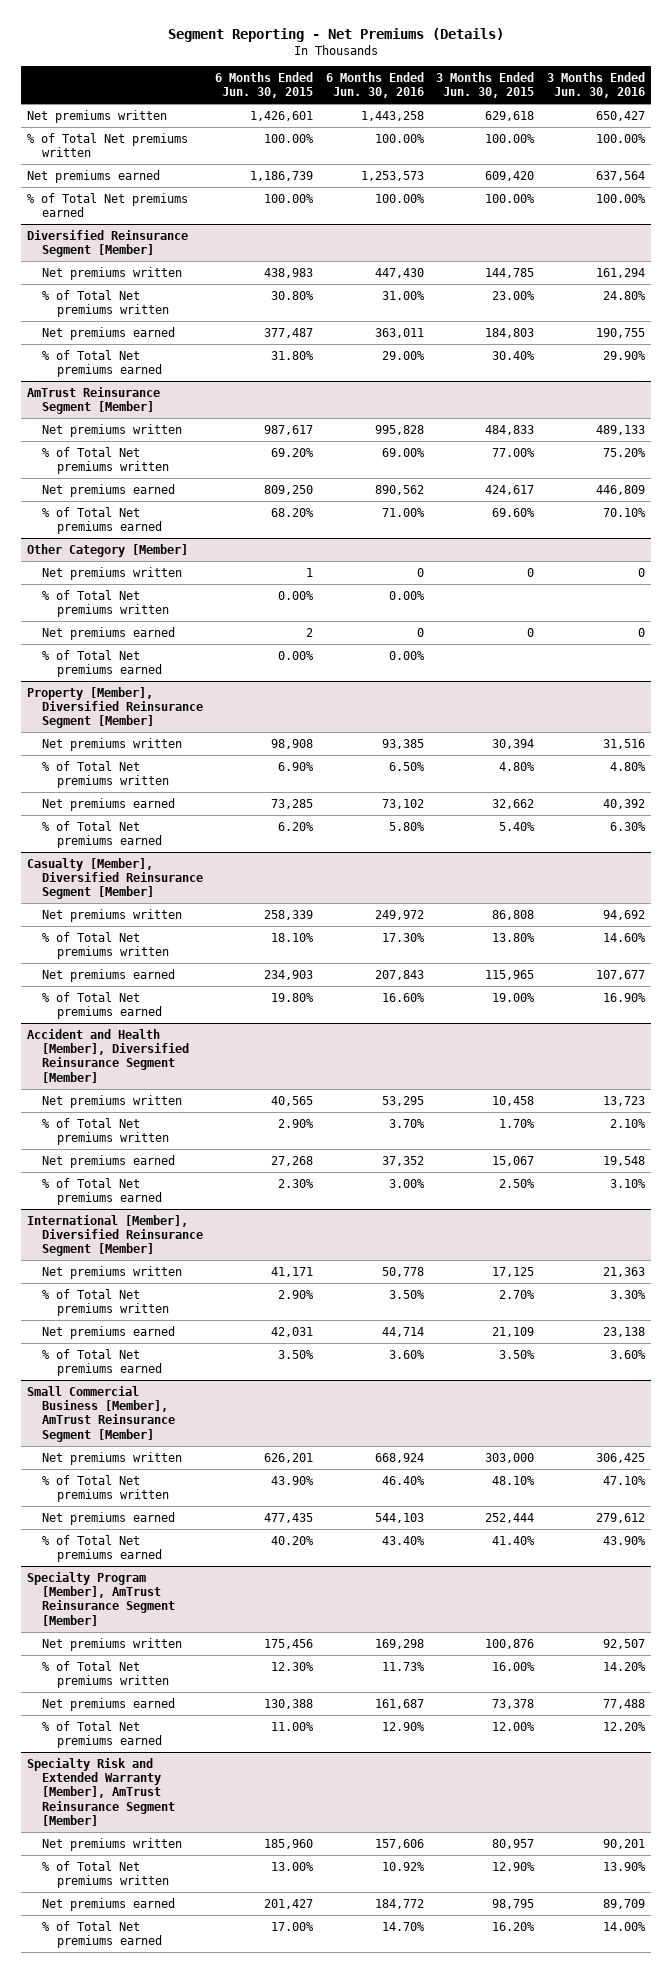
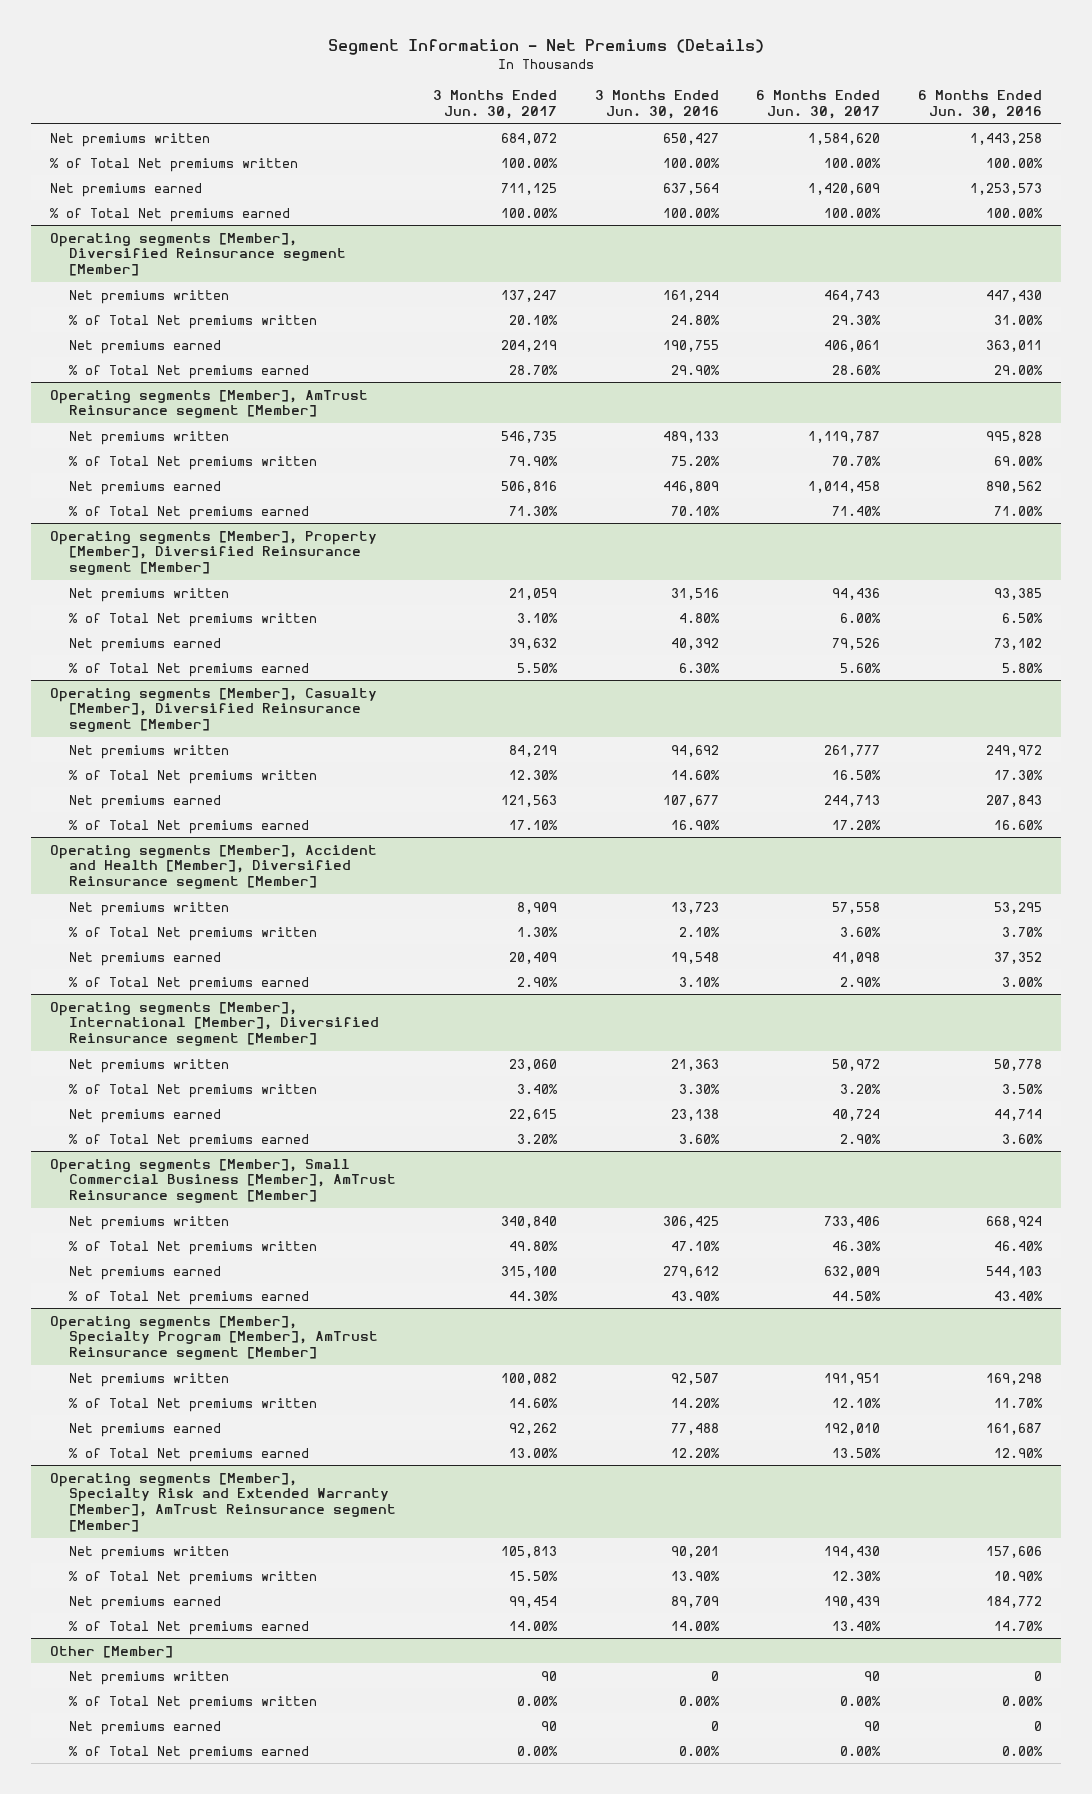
- Segment Reporting - Net Premiums (Details)
+ Segment Information - Net Premiums (Details)
- | 6 Months Ended Jun. 30, 2015 | 6 Months Ended Jun. 30, 2016 | 3 Months Ended Jun. 30, 2015 | 3 Months Ended Jun. 30, 2016
+ | 3 Months Ended Jun. 30, 2017 | 3 Months Ended Jun. 30, 2016 | 6 Months Ended Jun. 30, 2017 | 6 Months Ended Jun. 30, 2016
- Diversified Reinsurance Segment [Member]
+ Operating segments [Member], Diversified Reinsurance segment [Member]
- AmTrust Reinsurance Segment [Member]
+ Operating segments [Member], AmTrust Reinsurance segment [Member]
- Other Category [Member]
- Net premiums written | 1 | 0 | 0 | 0
- % of Total Net premiums written | 0.00% | 0.00% | |
- Net premiums earned | 2 | 0 | 0 | 0
- % of Total Net premiums earned | 0.00% | 0.00% | |
- Property [Member], Diversified Reinsurance Segment [Member]
+ Operating segments [Member], Property [Member], Diversified Reinsurance segment [Member]
- Casualty [Member], Diversified Reinsurance Segment [Member]
+ Operating segments [Member], Casualty [Member], Diversified Reinsurance segment [Member]
- Accident and Health [Member], Diversified Reinsurance Segment [Member]
+ Operating segments [Member], Accident and Health [Member], Diversified Reinsurance segment [Member]
- International [Member], Diversified Reinsurance Segment [Member]
+ Operating segments [Member], International [Member], Diversified Reinsurance segment [Member]
- Small Commercial Business [Member], AmTrust Reinsurance Segment [Member]
+ Operating segments [Member], Small Commercial Business [Member], AmTrust Reinsurance segment [Member]
- Specialty Program [Member], AmTrust Reinsurance Segment [Member]
+ Operating segments [Member], Specialty Program [Member], AmTrust Reinsurance segment [Member]
- % of Total Net premiums written | 12.30% | 11.73% | 16.00% | 14.20%
+ % of Total Net premiums written | 14.60% | 14.20% | 12.10% | 11.70%
- Specialty Risk and Extended Warranty [Member], AmTrust Reinsurance Segment [Member]
+ Operating segments [Member], Specialty Risk and Extended Warranty [Member], AmTrust Reinsurance segment [Member]
- % of Total Net premiums written | 13.00% | 10.92% | 12.90% | 13.90%
+ % of Total Net premiums written | 15.50% | 13.90% | 12.30% | 10.90%
+ Other [Member]
+ Net premiums written | 90 | 0 | 90 | 0
+ % of Total Net premiums written | 0.00% | 0.00% | 0.00% | 0.00%
+ Net premiums earned | 90 | 0 | 90 | 0
+ % of Total Net premiums earned | 0.00% | 0.00% | 0.00% | 0.00%

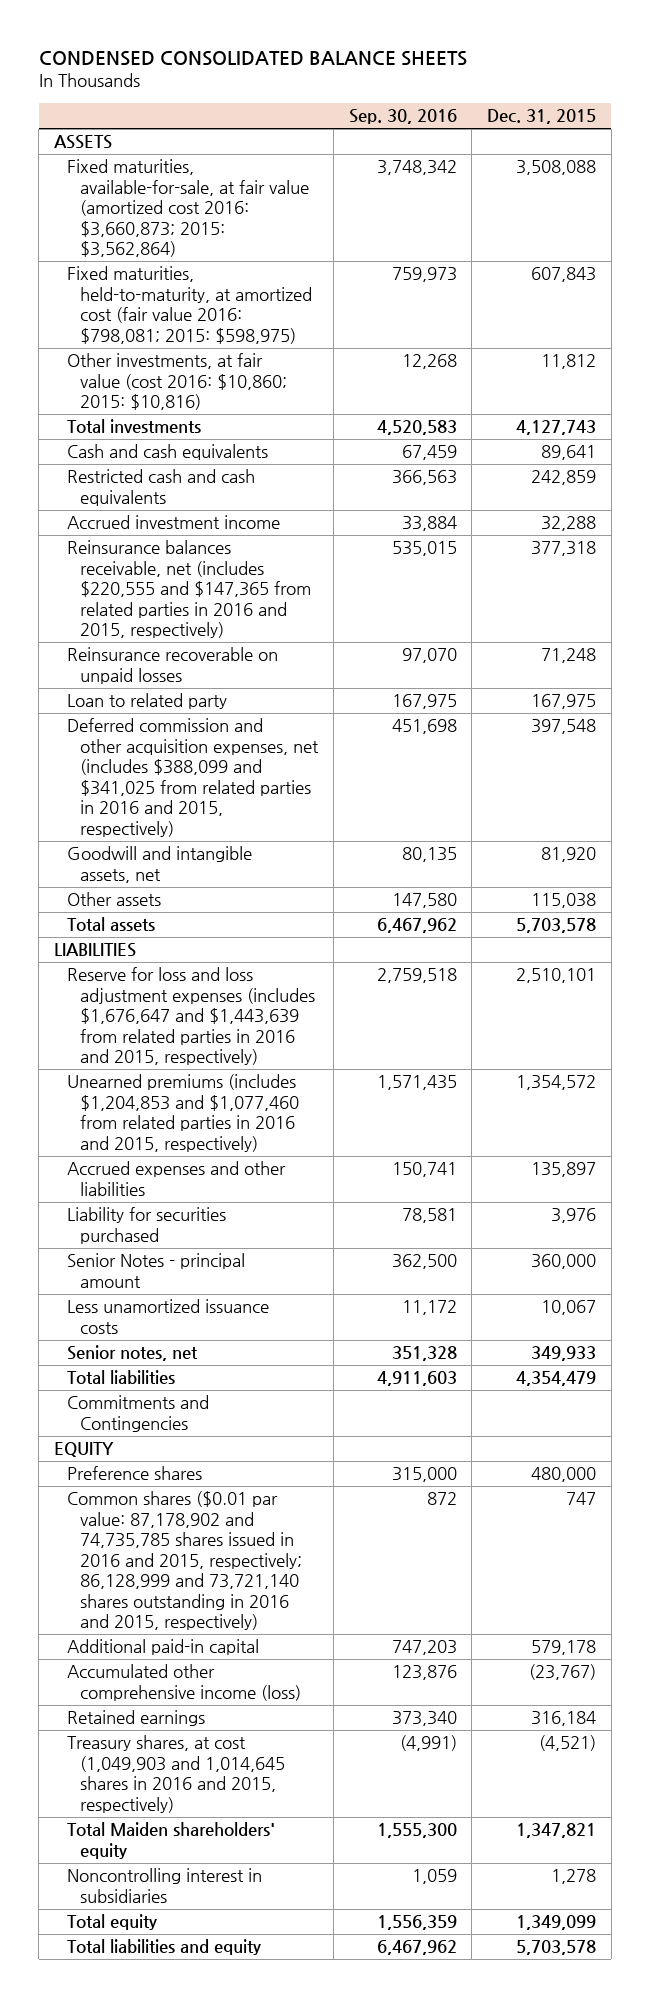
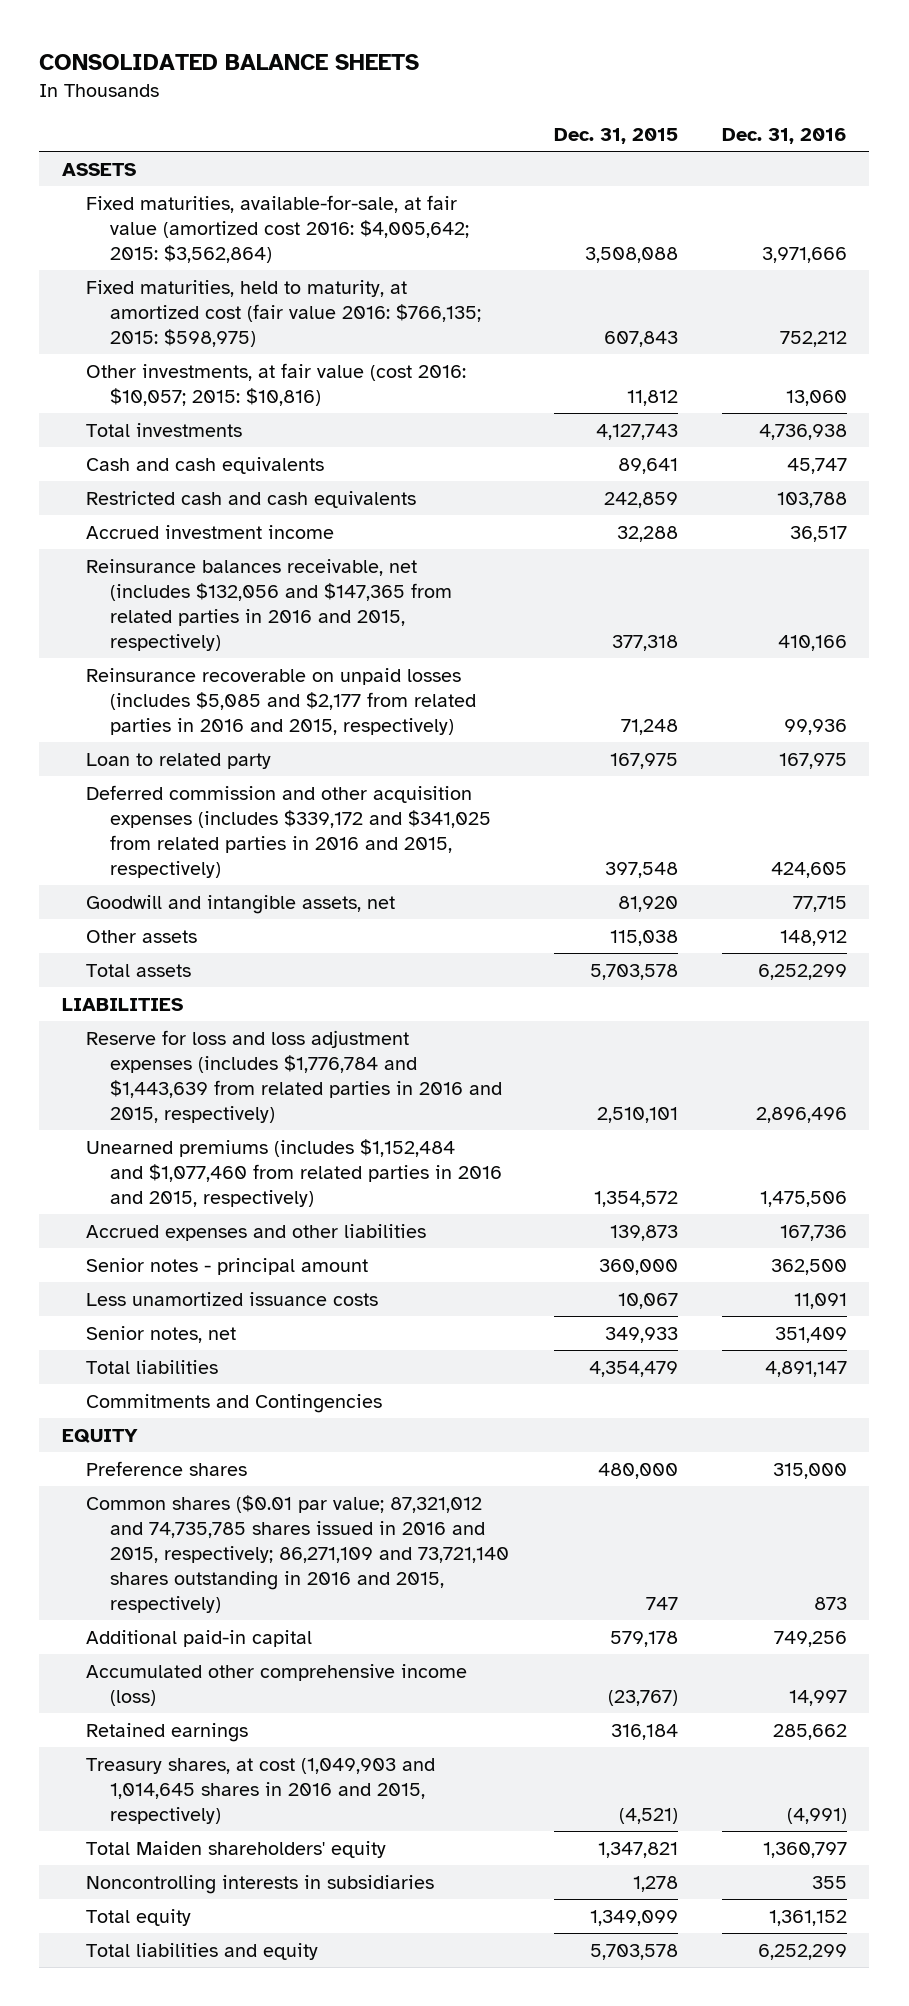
- CONDENSED CONSOLIDATED BALANCE SHEETS
+ CONSOLIDATED BALANCE SHEETS
- | Sep. 30, 2016 | Dec. 31, 2015
+ | Dec. 31, 2015 | Dec. 31, 2016
- Fixed maturities, available-for-sale, at fair value (amortized cost 2016: $3,660,873; 2015: $3,562,864) | 3,748,342 | 3,508,088
- Fixed maturities, held-to-maturity, at amortized cost (fair value 2016: $798,081; 2015: $598,975) | 759,973 | 607,843
- Other investments, at fair value (cost 2016: $10,860; 2015: $10,816) | 12,268 | 11,812
+ Fixed maturities, available-for-sale, at fair value (amortized cost 2016: $4,005,642; 2015: $3,562,864) | 3,508,088 | 3,971,666
+ Fixed maturities, held to maturity, at amortized cost (fair value 2016: $766,135; 2015: $598,975) | 607,843 | 752,212
+ Other investments, at fair value (cost 2016: $10,057; 2015: $10,816) | 11,812 | 13,060
- Reinsurance balances receivable, net (includes $220,555 and $147,365 from related parties in 2016 and 2015, respectively) | 535,015 | 377,318
- Reinsurance recoverable on unpaid losses | 97,070 | 71,248
+ Reinsurance balances receivable, net (includes $132,056 and $147,365 from related parties in 2016 and 2015, respectively) | 377,318 | 410,166
+ Reinsurance recoverable on unpaid losses (includes $5,085 and $2,177 from related parties in 2016 and 2015, respectively) | 71,248 | 99,936
- Deferred commission and other acquisition expenses, net (includes $388,099 and $341,025 from related parties in 2016 and 2015, respectively) | 451,698 | 397,548
+ Deferred commission and other acquisition expenses (includes $339,172 and $341,025 from related parties in 2016 and 2015, respectively) | 397,548 | 424,605
- Reserve for loss and loss adjustment expenses (includes $1,676,647 and $1,443,639 from related parties in 2016 and 2015, respectively) | 2,759,518 | 2,510,101
- Unearned premiums (includes $1,204,853 and $1,077,460 from related parties in 2016 and 2015, respectively) | 1,571,435 | 1,354,572
- Accrued expenses and other liabilities | 150,741 | 135,897
- Liability for securities purchased | 78,581 | 3,976
- Senior Notes - principal amount | 362,500 | 360,000
+ Reserve for loss and loss adjustment expenses (includes $1,776,784 and $1,443,639 from related parties in 2016 and 2015, respectively) | 2,510,101 | 2,896,496
+ Unearned premiums (includes $1,152,484 and $1,077,460 from related parties in 2016 and 2015, respectively) | 1,354,572 | 1,475,506
+ Accrued expenses and other liabilities | 139,873 | 167,736
+ Senior notes - principal amount | 360,000 | 362,500
- Common shares ($0.01 par value: 87,178,902 and 74,735,785 shares issued in 2016 and 2015, respectively; 86,128,999 and 73,721,140 shares outstanding in 2016 and 2015, respectively) | 872 | 747
+ Common shares ($0.01 par value; 87,321,012 and 74,735,785 shares issued in 2016 and 2015, respectively; 86,271,109 and 73,721,140 shares outstanding in 2016 and 2015, respectively) | 747 | 873
- Noncontrolling interest in subsidiaries | 1,059 | 1,278
+ Noncontrolling interests in subsidiaries | 1,278 | 355

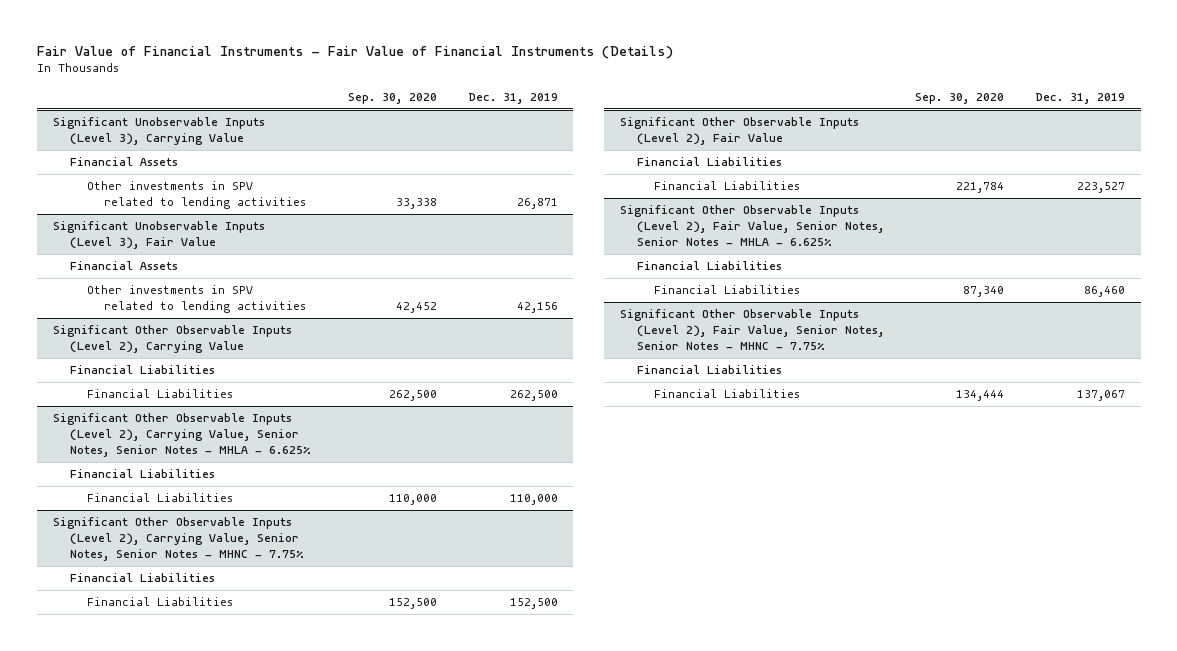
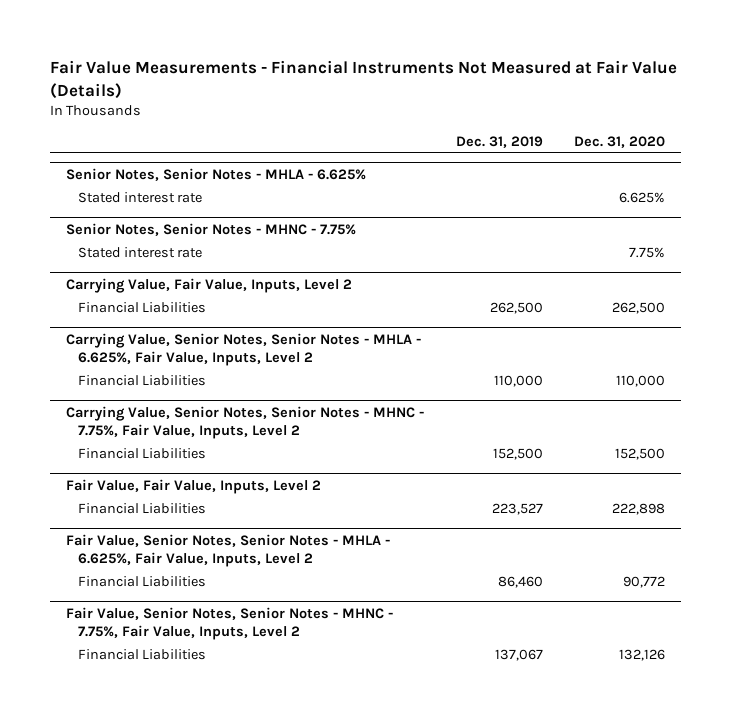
- Fair Value of Financial Instruments - Fair Value of Financial Instruments (Details)
+ Fair Value Measurements - Financial Instruments Not Measured at Fair Value (Details)
- | Sep. 30, 2020 | Dec. 31, 2019
+ | Dec. 31, 2019 | Dec. 31, 2020
- Significant Unobservable Inputs (Level 3), Carrying Value
- Financial Assets
- Other investments in SPV related to lending activities | 33,338 | 26,871
- Significant Unobservable Inputs (Level 3), Fair Value
- Financial Assets
- Other investments in SPV related to lending activities | 42,452 | 42,156
- Significant Other Observable Inputs (Level 2), Carrying Value
- Financial Liabilities
+ Senior Notes, Senior Notes - MHLA - 6.625%
+ Stated interest rate | | 6.625%
+ Senior Notes, Senior Notes - MHNC - 7.75%
+ Stated interest rate | | 7.75%
+ Carrying Value, Fair Value, Inputs, Level 2
- Significant Other Observable Inputs (Level 2), Carrying Value, Senior Notes, Senior Notes - MHLA - 6.625%
- Financial Liabilities
+ Carrying Value, Senior Notes, Senior Notes - MHLA - 6.625%, Fair Value, Inputs, Level 2
- Significant Other Observable Inputs (Level 2), Carrying Value, Senior Notes, Senior Notes - MHNC - 7.75%
- Financial Liabilities
+ Carrying Value, Senior Notes, Senior Notes - MHNC - 7.75%, Fair Value, Inputs, Level 2
- Significant Other Observable Inputs (Level 2), Fair Value
- Financial Liabilities
+ Fair Value, Fair Value, Inputs, Level 2
- Significant Other Observable Inputs (Level 2), Fair Value, Senior Notes, Senior Notes - MHLA - 6.625%
- Financial Liabilities
+ Fair Value, Senior Notes, Senior Notes - MHLA - 6.625%, Fair Value, Inputs, Level 2
- Significant Other Observable Inputs (Level 2), Fair Value, Senior Notes, Senior Notes - MHNC - 7.75%
- Financial Liabilities
+ Fair Value, Senior Notes, Senior Notes - MHNC - 7.75%, Fair Value, Inputs, Level 2

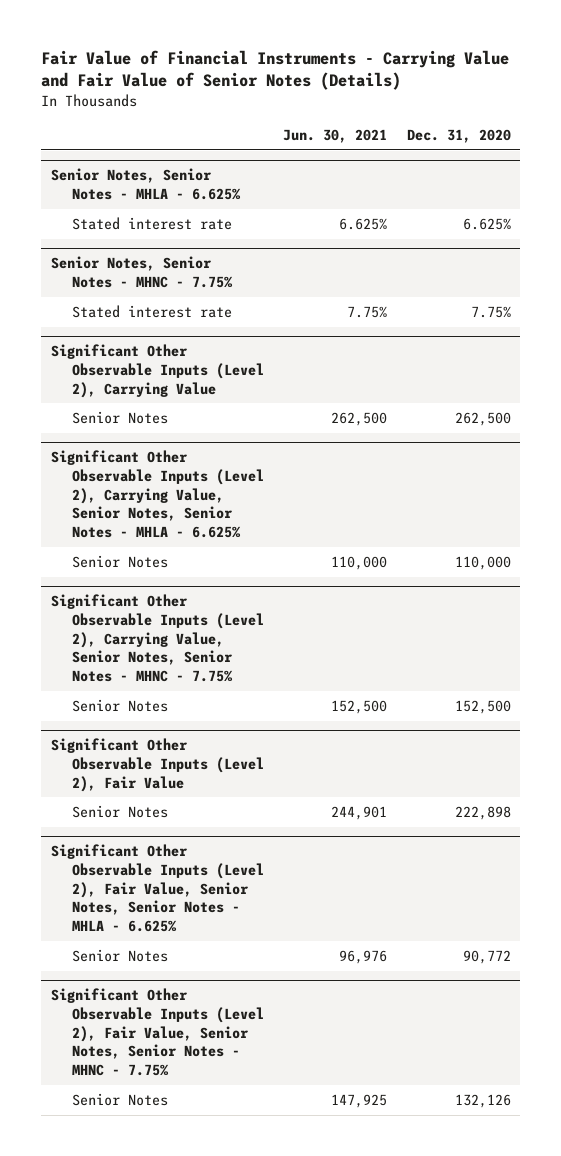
- Fair Value Measurements - Financial Instruments Not Measured at Fair Value (Details)
+ Fair Value of Financial Instruments - Carrying Value and Fair Value of Senior Notes (Details)
- | Dec. 31, 2019 | Dec. 31, 2020
+ | Jun. 30, 2021 | Dec. 31, 2020
- Carrying Value, Fair Value, Inputs, Level 2
- Financial Liabilities | 262,500 | 262,500
- Carrying Value, Senior Notes, Senior Notes - MHLA - 6.625%, Fair Value, Inputs, Level 2
- Financial Liabilities | 110,000 | 110,000
- Carrying Value, Senior Notes, Senior Notes - MHNC - 7.75%, Fair Value, Inputs, Level 2
- Financial Liabilities | 152,500 | 152,500
- Fair Value, Fair Value, Inputs, Level 2
- Financial Liabilities | 223,527 | 222,898
- Fair Value, Senior Notes, Senior Notes - MHLA - 6.625%, Fair Value, Inputs, Level 2
- Financial Liabilities | 86,460 | 90,772
- Fair Value, Senior Notes, Senior Notes - MHNC - 7.75%, Fair Value, Inputs, Level 2
- Financial Liabilities | 137,067 | 132,126
+ Significant Other Observable Inputs (Level 2), Carrying Value
+ Senior Notes | 262,500 | 262,500
+ Significant Other Observable Inputs (Level 2), Carrying Value, Senior Notes, Senior Notes - MHLA - 6.625%
+ Senior Notes | 110,000 | 110,000
+ Significant Other Observable Inputs (Level 2), Carrying Value, Senior Notes, Senior Notes - MHNC - 7.75%
+ Senior Notes | 152,500 | 152,500
+ Significant Other Observable Inputs (Level 2), Fair Value
+ Senior Notes | 244,901 | 222,898
+ Significant Other Observable Inputs (Level 2), Fair Value, Senior Notes, Senior Notes - MHLA - 6.625%
+ Senior Notes | 96,976 | 90,772
+ Significant Other Observable Inputs (Level 2), Fair Value, Senior Notes, Senior Notes - MHNC - 7.75%
+ Senior Notes | 147,925 | 132,126

